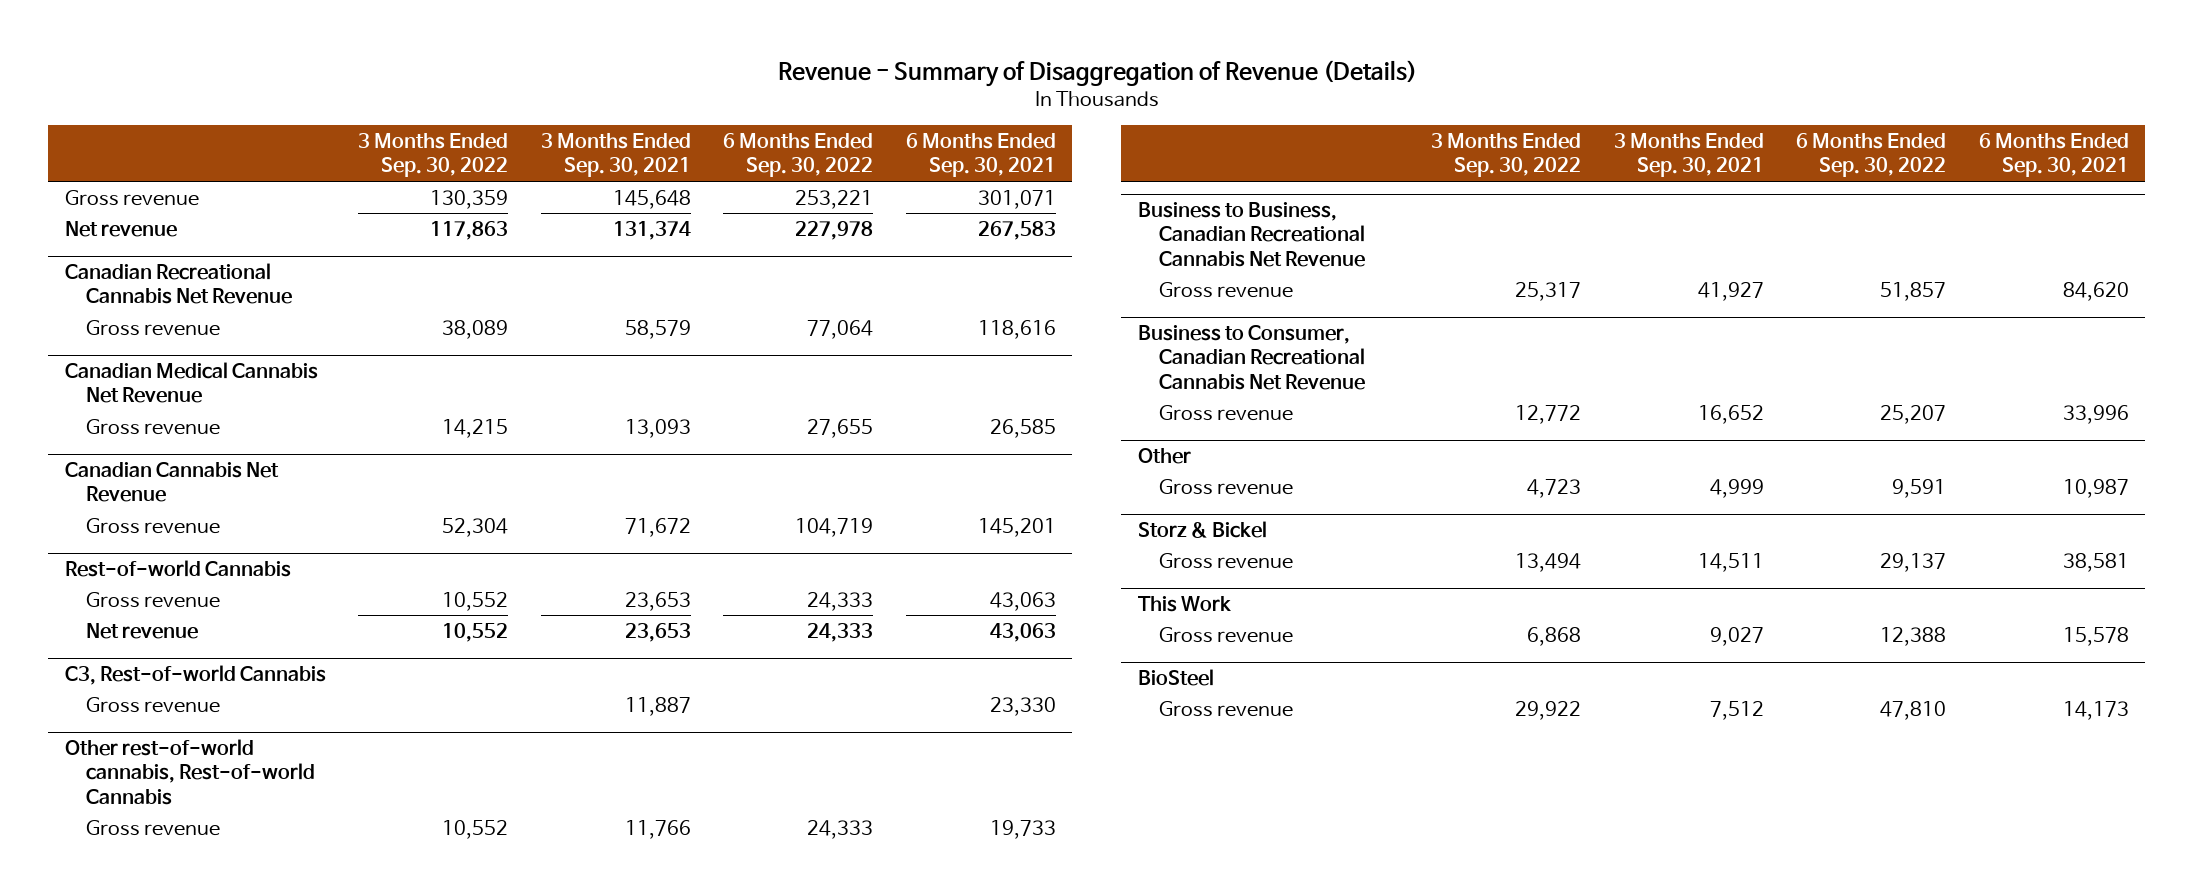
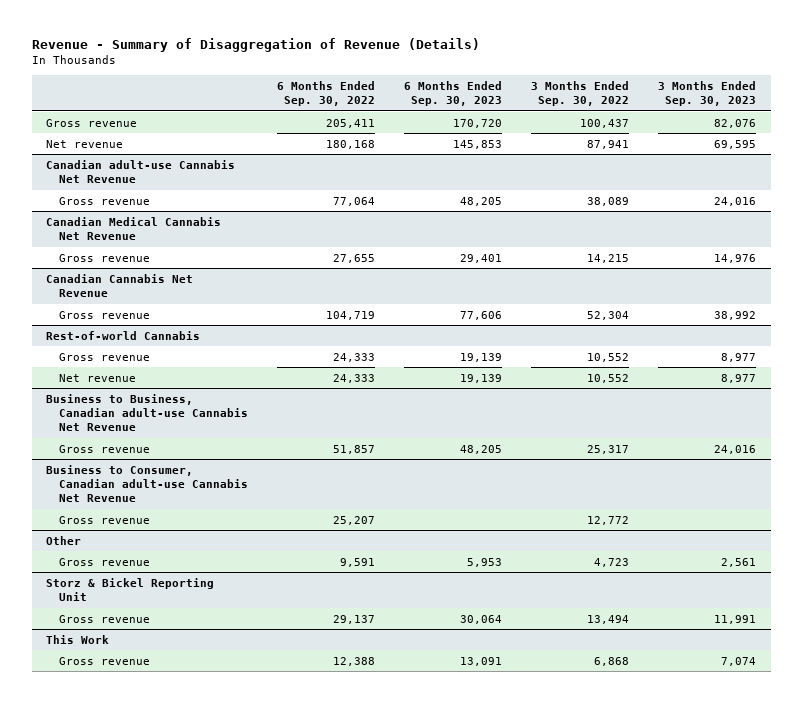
- | 3 Months Ended Sep. 30, 2022 | 3 Months Ended Sep. 30, 2021 | 6 Months Ended Sep. 30, 2022 | 6 Months Ended Sep. 30, 2021
+ | 6 Months Ended Sep. 30, 2022 | 6 Months Ended Sep. 30, 2023 | 3 Months Ended Sep. 30, 2022 | 3 Months Ended Sep. 30, 2023
- Gross revenue | 130,359 | 145,648 | 253,221 | 301,071
- Net revenue | 117,863 | 131,374 | 227,978 | 267,583
- Canadian Recreational Cannabis Net Revenue
+ Gross revenue | 205,411 | 170,720 | 100,437 | 82,076
+ Net revenue | 180,168 | 145,853 | 87,941 | 69,595
+ Canadian adult-use Cannabis Net Revenue
- C3, Rest-of-world Cannabis
- Gross revenue | | 11,887 | | 23,330
- Other rest-of-world cannabis, Rest-of-world Cannabis
- Gross revenue | 10,552 | 11,766 | 24,333 | 19,733
- Business to Business, Canadian Recreational Cannabis Net Revenue
+ Business to Business, Canadian adult-use Cannabis Net Revenue
- Business to Consumer, Canadian Recreational Cannabis Net Revenue
+ Business to Consumer, Canadian adult-use Cannabis Net Revenue
- Storz & Bickel
+ Storz & Bickel Reporting Unit
- BioSteel
- Gross revenue | 29,922 | 7,512 | 47,810 | 14,173

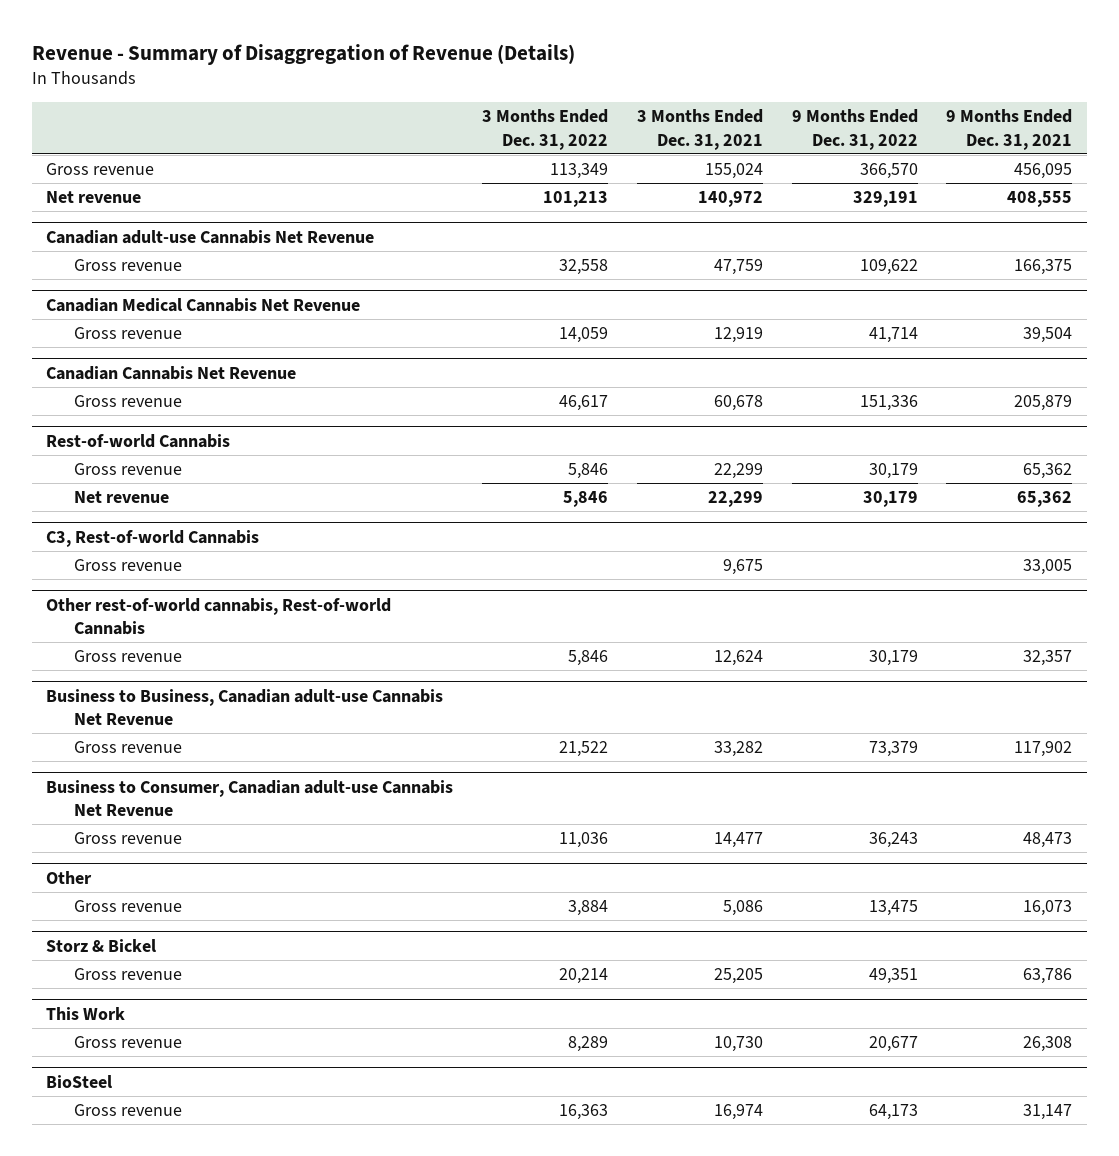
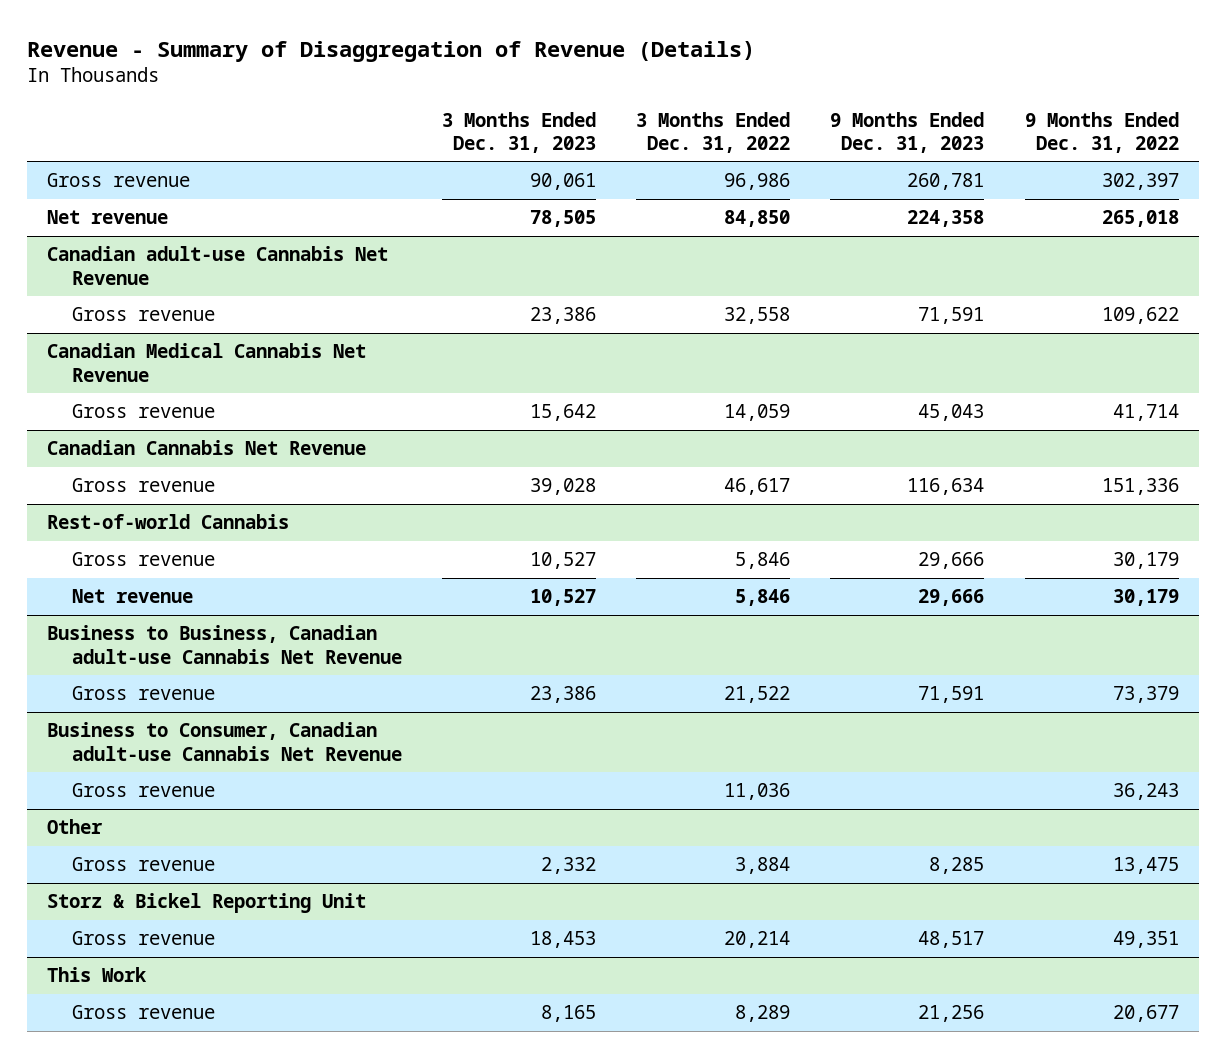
- | 3 Months Ended Dec. 31, 2022 | 3 Months Ended Dec. 31, 2021 | 9 Months Ended Dec. 31, 2022 | 9 Months Ended Dec. 31, 2021
+ | 3 Months Ended Dec. 31, 2023 | 3 Months Ended Dec. 31, 2022 | 9 Months Ended Dec. 31, 2023 | 9 Months Ended Dec. 31, 2022
- Gross revenue | 113,349 | 155,024 | 366,570 | 456,095
- Net revenue | 101,213 | 140,972 | 329,191 | 408,555
+ Gross revenue | 90,061 | 96,986 | 260,781 | 302,397
+ Net revenue | 78,505 | 84,850 | 224,358 | 265,018
- C3, Rest-of-world Cannabis
- Gross revenue | | 9,675 | | 33,005
- Other rest-of-world cannabis, Rest-of-world Cannabis
- Gross revenue | 5,846 | 12,624 | 30,179 | 32,357
- Storz & Bickel
+ Storz & Bickel Reporting Unit
- BioSteel
- Gross revenue | 16,363 | 16,974 | 64,173 | 31,147

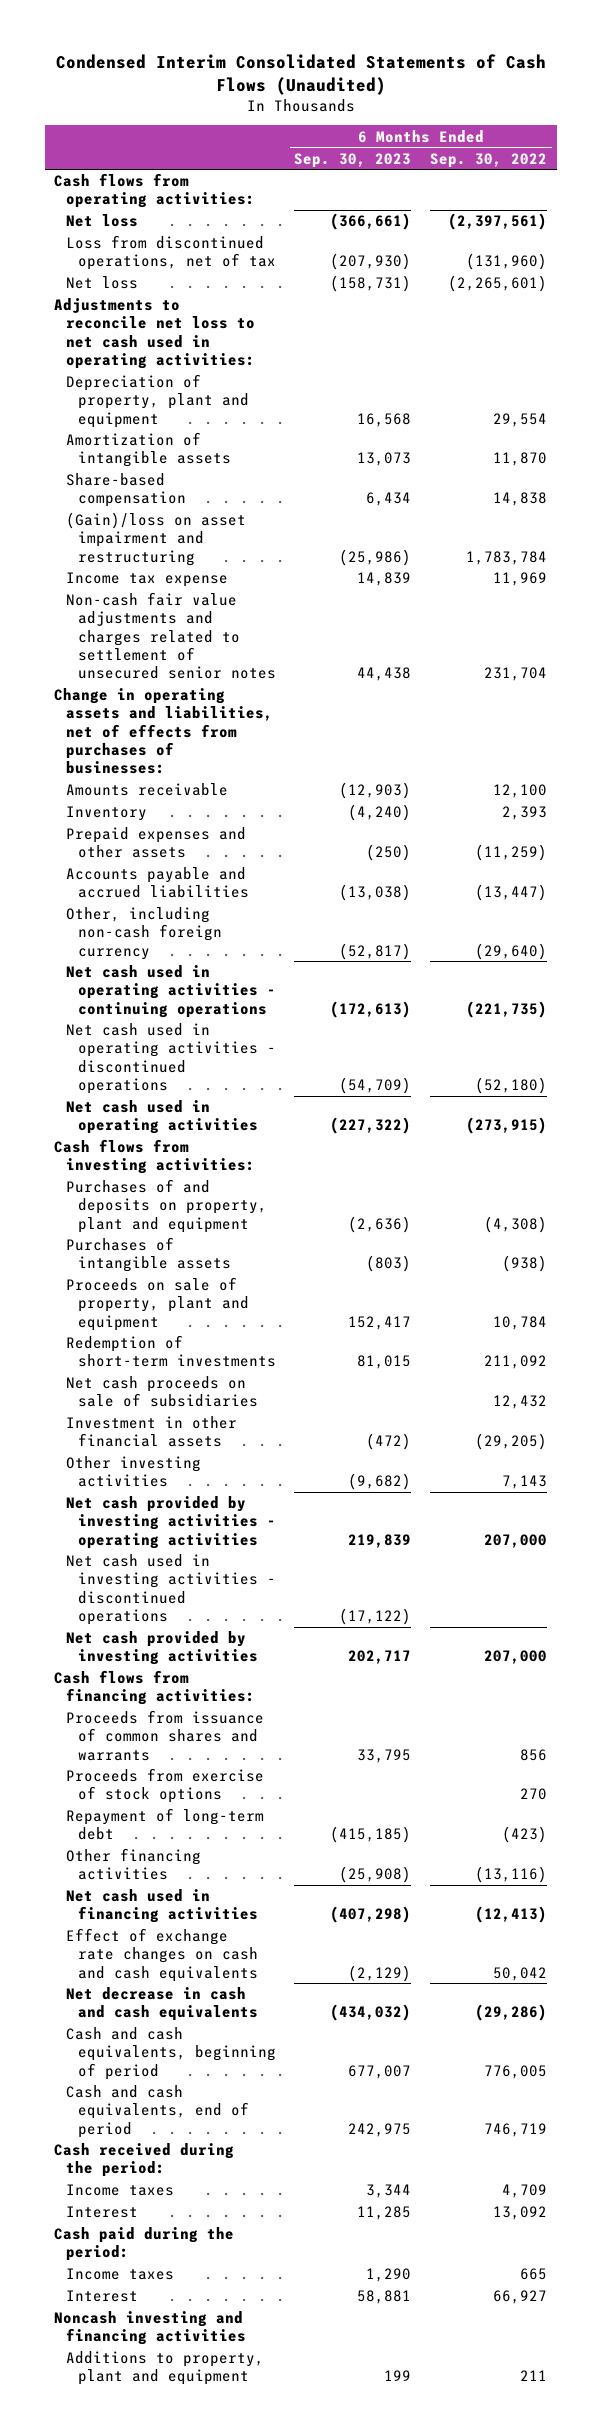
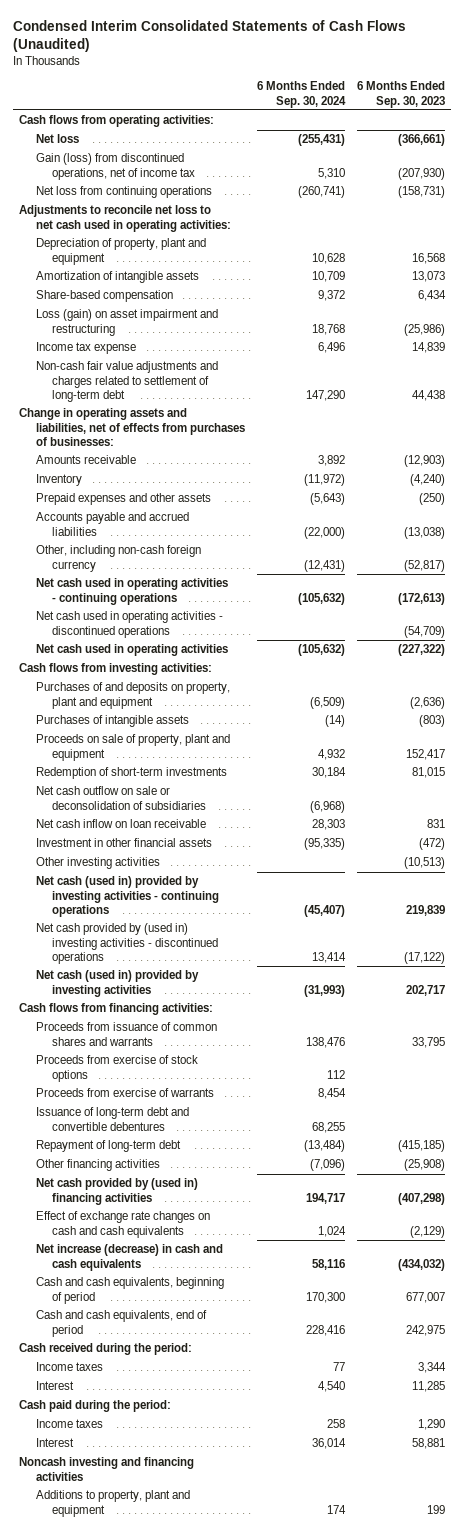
- | 6 Months Ended Sep. 30, 2023 | 6 Months Ended Sep. 30, 2022
+ | 6 Months Ended Sep. 30, 2024 | 6 Months Ended Sep. 30, 2023
- Loss from discontinued operations, net of tax | (207,930) | (131,960)
- Net loss | (158,731) | (2,265,601)
+ Gain (loss) from discontinued operations, net of income tax | 5,310 | (207,930)
+ Net loss from continuing operations | (260,741) | (158,731)
- (Gain)/loss on asset impairment and restructuring | (25,986) | 1,783,784
+ Loss (gain) on asset impairment and restructuring | 18,768 | (25,986)
- Non-cash fair value adjustments and charges related to settlement of unsecured senior notes | 44,438 | 231,704
+ Non-cash fair value adjustments and charges related to settlement of long-term debt | 147,290 | 44,438
- Net cash proceeds on sale of subsidiaries | | 12,432
+ Net cash outflow on sale or deconsolidation of subsidiaries | (6,968) |
+ Net cash inflow on loan receivable | 28,303 | 831
- Other investing activities | (9,682) | 7,143
- Net cash provided by investing activities - operating activities | 219,839 | 207,000
- Net cash used in investing activities - discontinued operations | (17,122) |
- Net cash provided by investing activities | 202,717 | 207,000
+ Other investing activities | | (10,513)
+ Net cash (used in) provided by investing activities - continuing operations | (45,407) | 219,839
+ Net cash provided by (used in) investing activities - discontinued operations | 13,414 | (17,122)
+ Net cash (used in) provided by investing activities | (31,993) | 202,717
+ Proceeds from exercise of warrants | 8,454 |
+ Issuance of long-term debt and convertible debentures | 68,255 |
- Net cash used in financing activities | (407,298) | (12,413)
+ Net cash provided by (used in) financing activities | 194,717 | (407,298)
- Net decrease in cash and cash equivalents | (434,032) | (29,286)
+ Net increase (decrease) in cash and cash equivalents | 58,116 | (434,032)

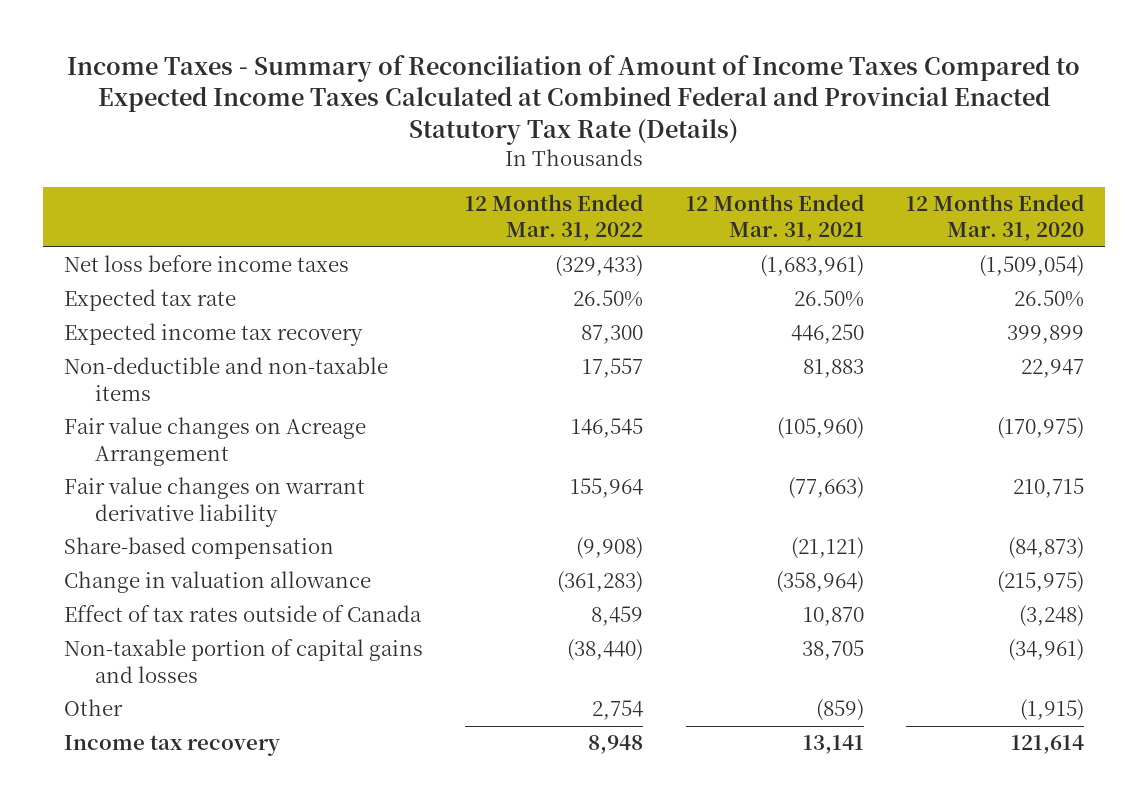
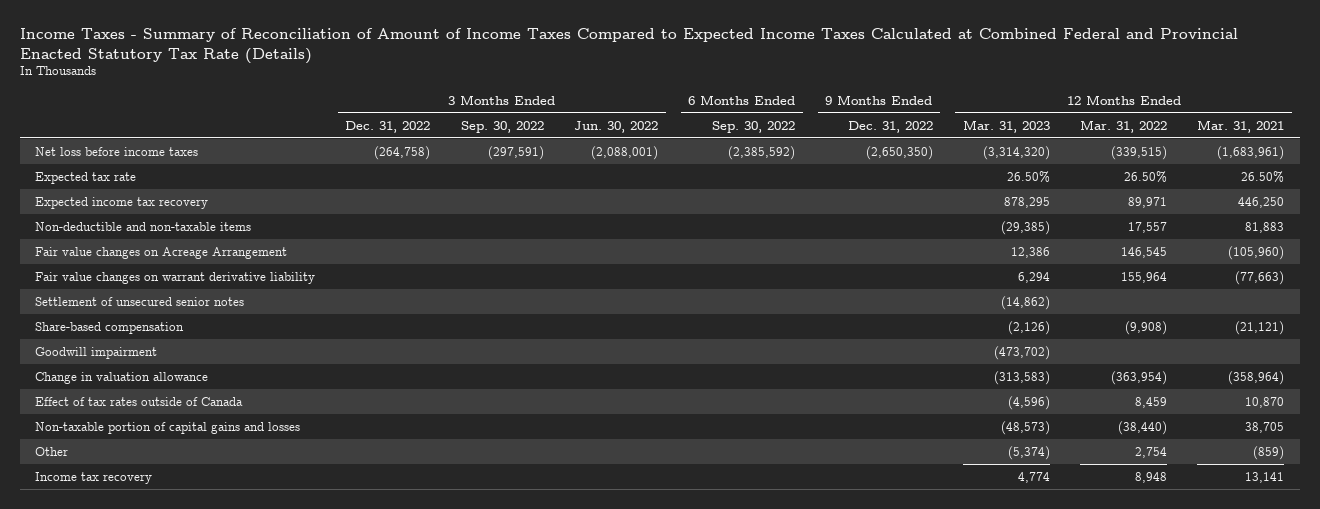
- | 12 Months Ended Mar. 31, 2022 | 12 Months Ended Mar. 31, 2021 | 12 Months Ended Mar. 31, 2020
+ | 3 Months Ended Dec. 31, 2022 | 3 Months Ended Sep. 30, 2022 | 3 Months Ended Jun. 30, 2022 | 6 Months Ended Sep. 30, 2022 | 9 Months Ended Dec. 31, 2022 | 12 Months Ended Mar. 31, 2023 | 12 Months Ended Mar. 31, 2022 | 12 Months Ended Mar. 31, 2021
- Net loss before income taxes | (329,433) | (1,683,961) | (1,509,054)
+ Net loss before income taxes | (264,758) | (297,591) | (2,088,001) | (2,385,592) | (2,650,350) | (3,314,320) | (339,515) | (1,683,961)
- Expected income tax recovery | 87,300 | 446,250 | 399,899
+ Expected income tax recovery | | | | | | 878,295 | 89,971 | 446,250
+ Settlement of unsecured senior notes | | | | | | (14,862) | |
- Change in valuation allowance | (361,283) | (358,964) | (215,975)
+ Goodwill impairment | | | | | | (473,702) | |
+ Change in valuation allowance | | | | | | (313,583) | (363,954) | (358,964)

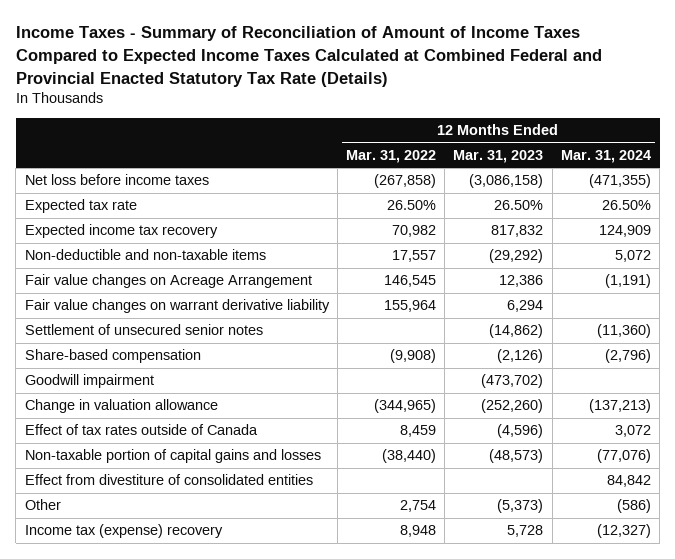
- | 3 Months Ended Dec. 31, 2022 | 3 Months Ended Sep. 30, 2022 | 3 Months Ended Jun. 30, 2022 | 6 Months Ended Sep. 30, 2022 | 9 Months Ended Dec. 31, 2022 | 12 Months Ended Mar. 31, 2023 | 12 Months Ended Mar. 31, 2022 | 12 Months Ended Mar. 31, 2021
+ | 12 Months Ended Mar. 31, 2022 | 12 Months Ended Mar. 31, 2023 | 12 Months Ended Mar. 31, 2024
- Net loss before income taxes | (264,758) | (297,591) | (2,088,001) | (2,385,592) | (2,650,350) | (3,314,320) | (339,515) | (1,683,961)
+ Net loss before income taxes | (267,858) | (3,086,158) | (471,355)
- Expected income tax recovery | | | | | | 878,295 | 89,971 | 446,250
- Non-deductible and non-taxable items | | | | | | (29,385) | 17,557 | 81,883
+ Expected income tax recovery | 70,982 | 817,832 | 124,909
+ Non-deductible and non-taxable items | 17,557 | (29,292) | 5,072
- Change in valuation allowance | | | | | | (313,583) | (363,954) | (358,964)
+ Change in valuation allowance | (344,965) | (252,260) | (137,213)
- Other | | | | | | (5,374) | 2,754 | (859)
- Income tax recovery | | | | | | 4,774 | 8,948 | 13,141
+ Effect from divestiture of consolidated entities | | | 84,842
+ Other | 2,754 | (5,373) | (586)
+ Income tax (expense) recovery | 8,948 | 5,728 | (12,327)

